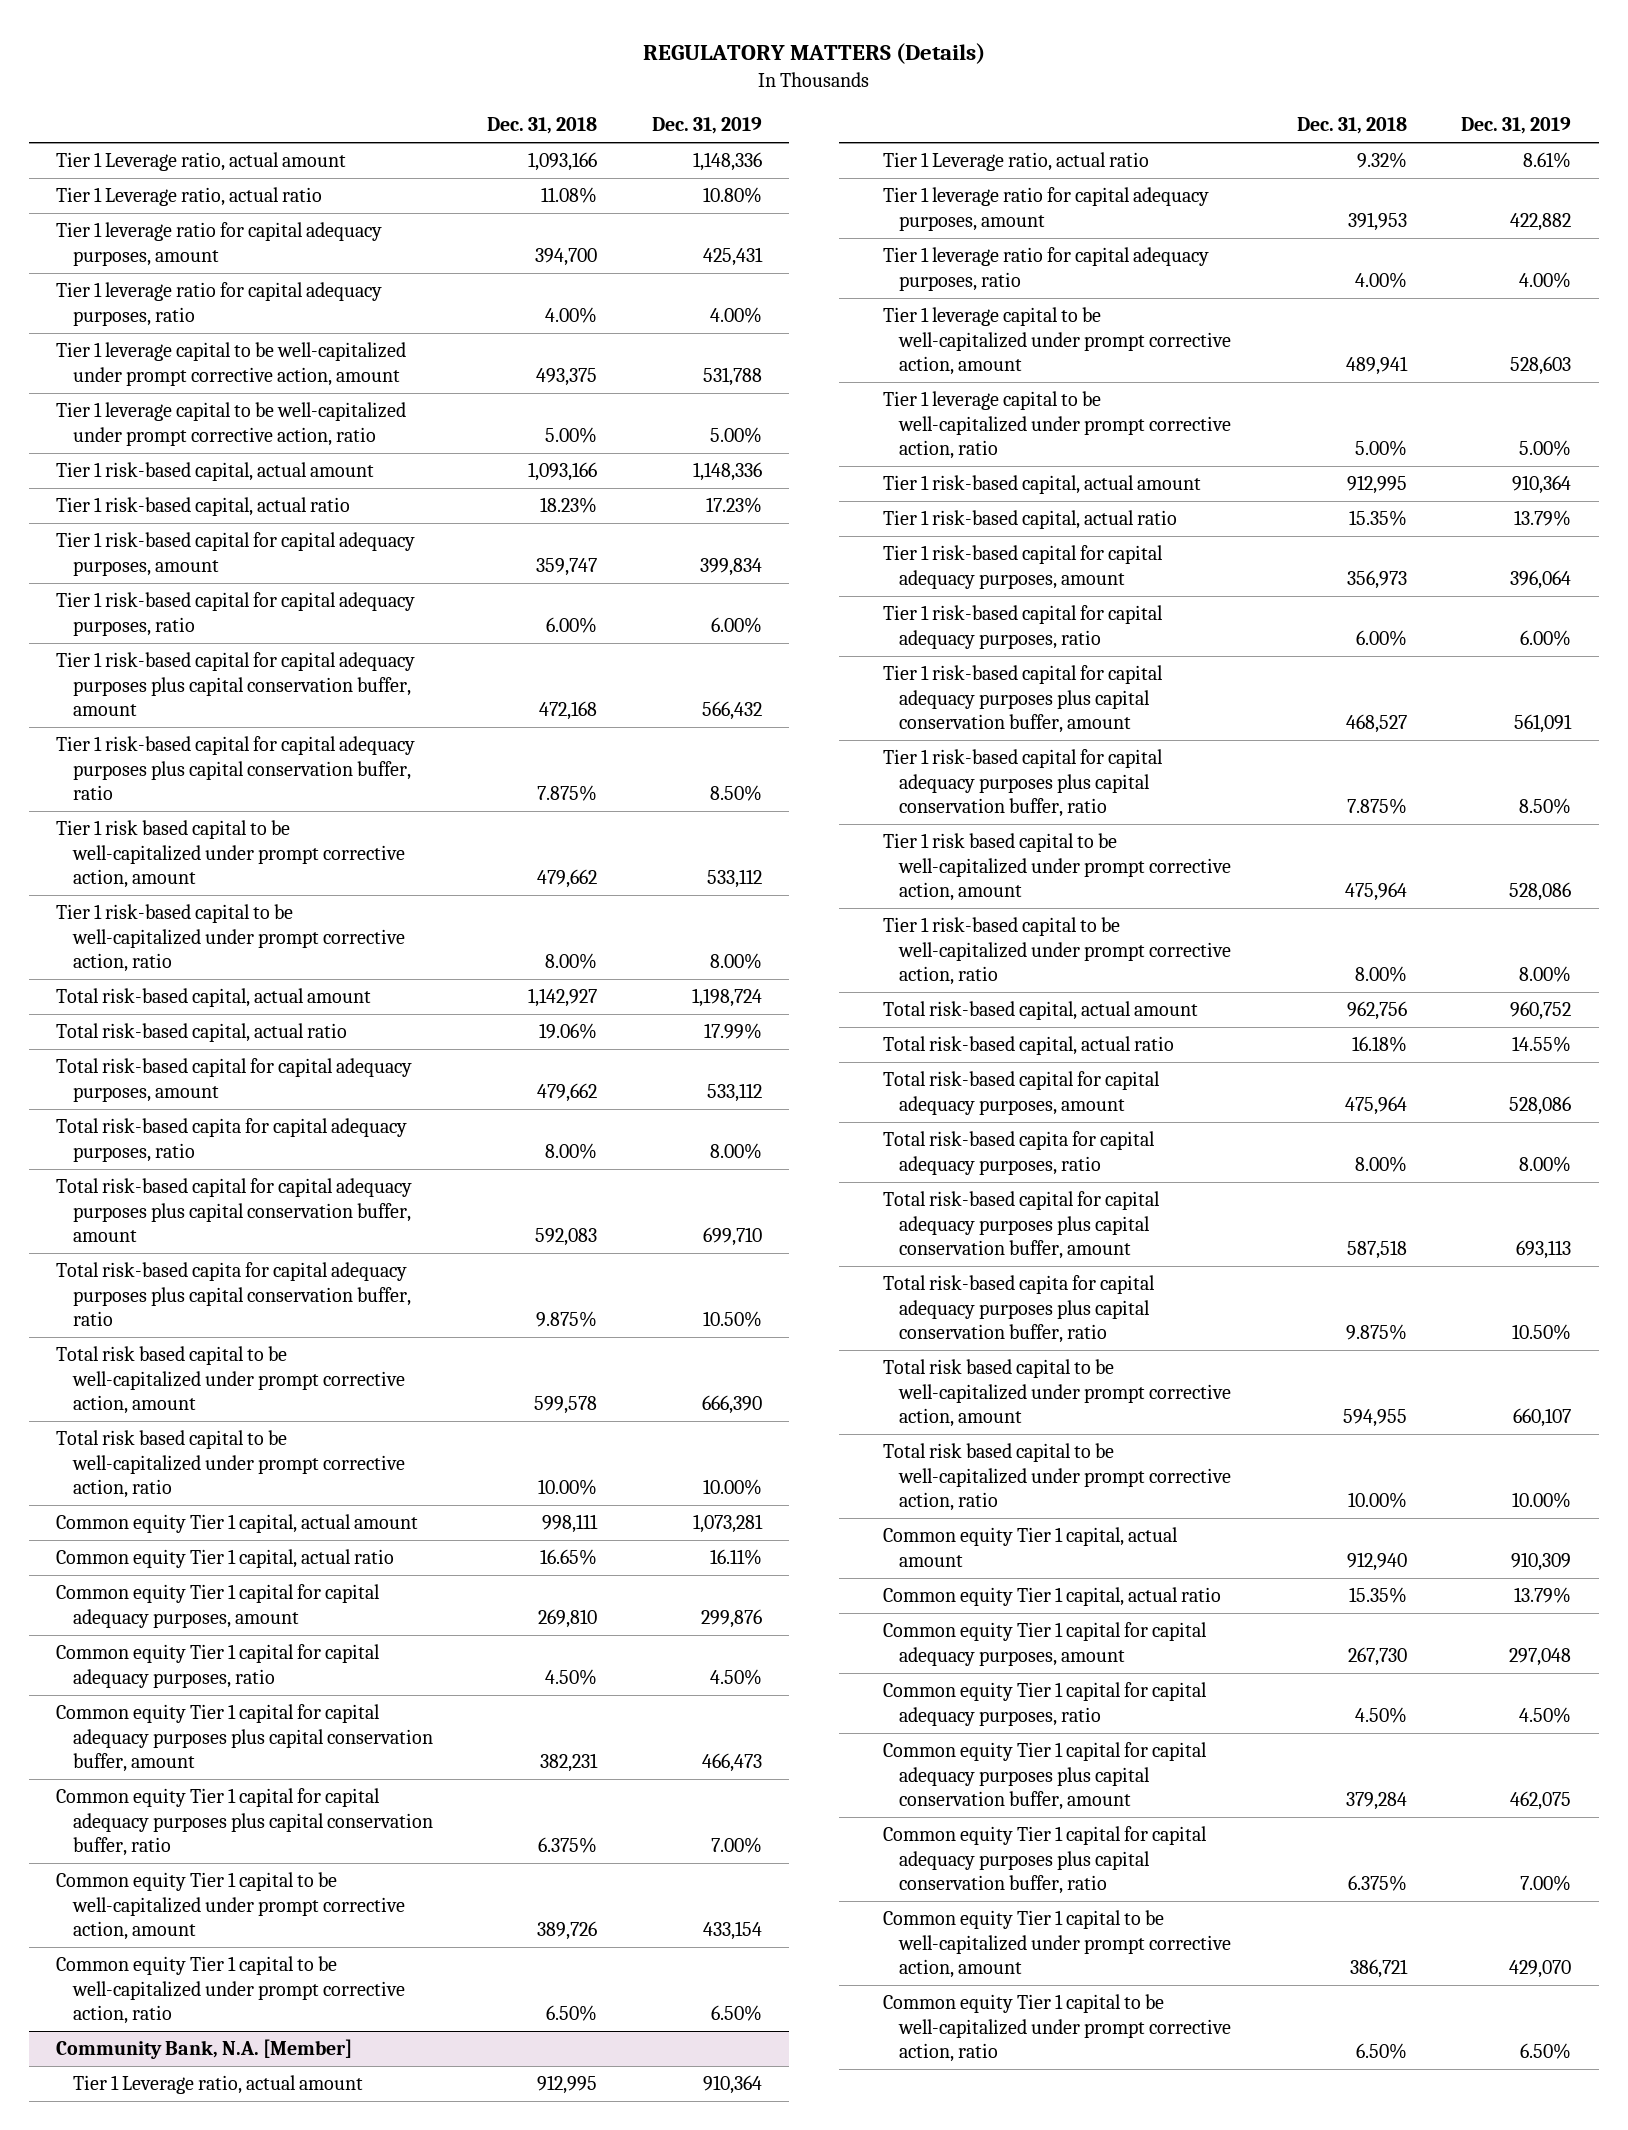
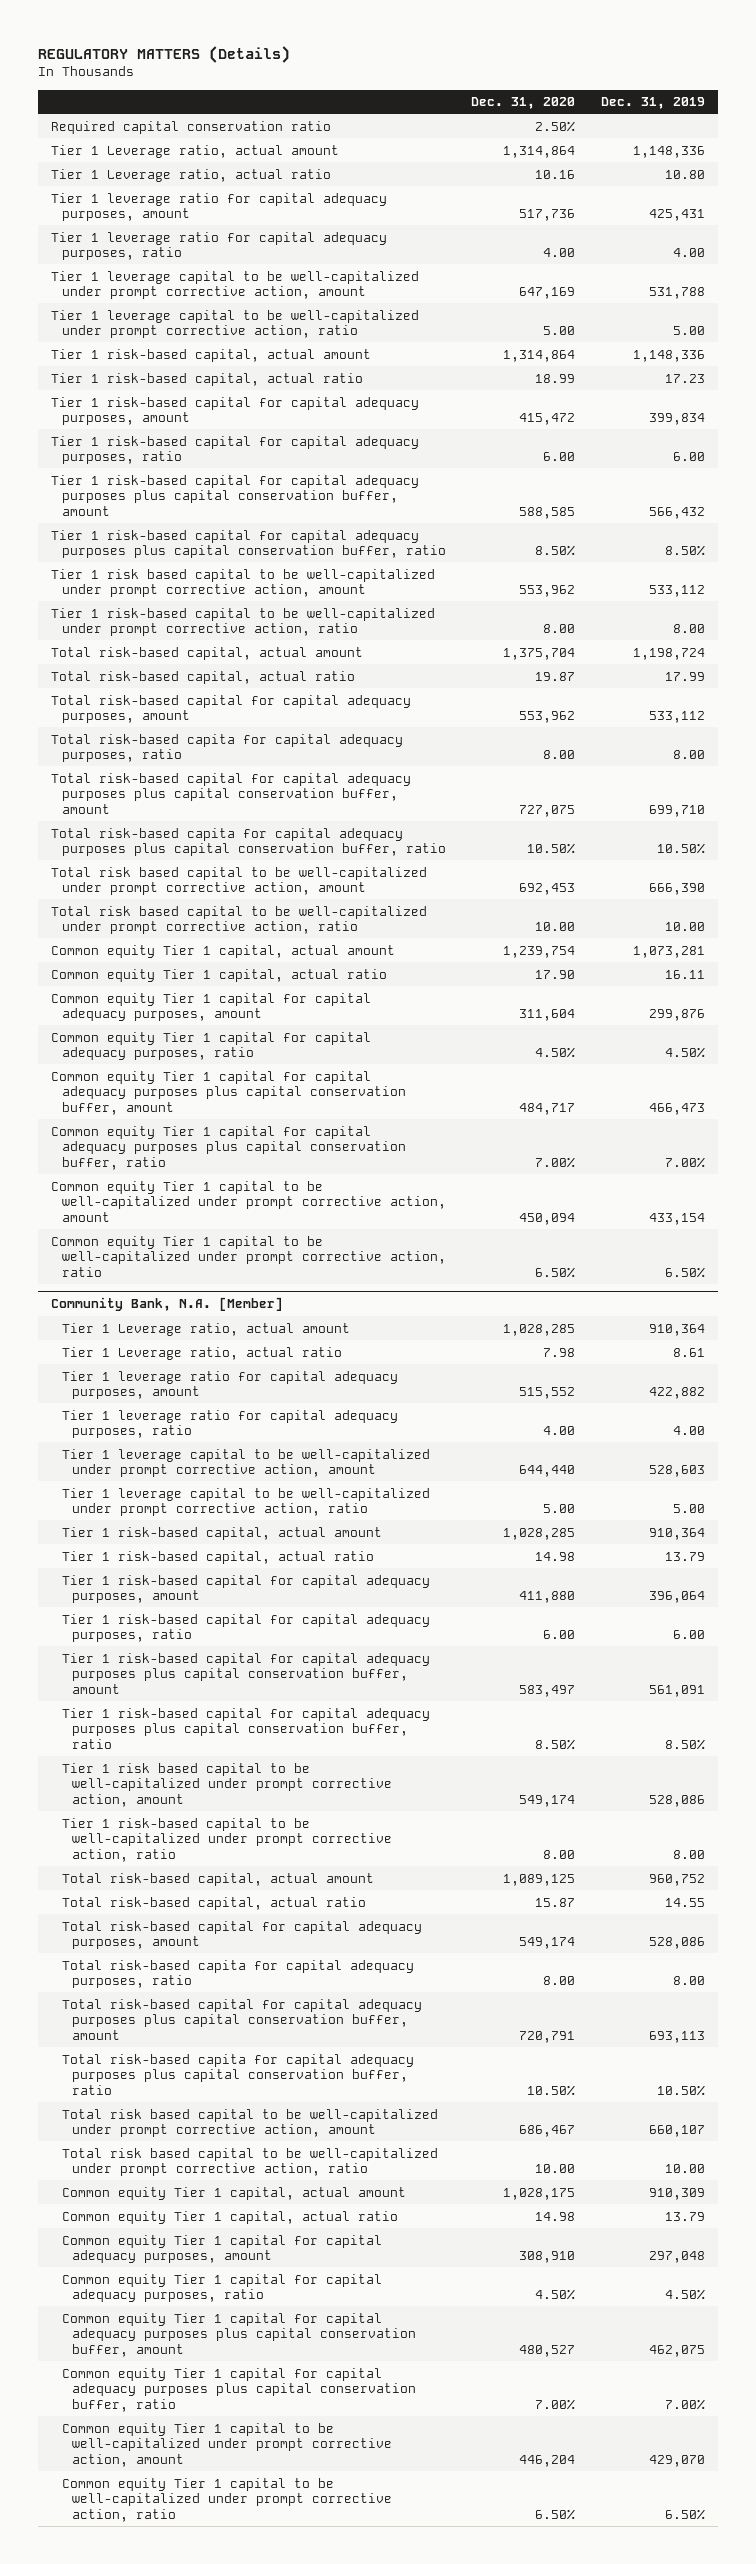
- | Dec. 31, 2018 | Dec. 31, 2019
+ | Dec. 31, 2020 | Dec. 31, 2019
+ Required capital conservation ratio | 2.50% |
- Tier 1 Leverage ratio, actual ratio | 11.08% | 10.80%
+ Tier 1 Leverage ratio, actual ratio | 10.16 | 10.80
- Tier 1 leverage ratio for capital adequacy purposes, ratio | 4.00% | 4.00%
+ Tier 1 leverage ratio for capital adequacy purposes, ratio | 4.00 | 4.00
- Tier 1 leverage capital to be well-capitalized under prompt corrective action, ratio | 5.00% | 5.00%
+ Tier 1 leverage capital to be well-capitalized under prompt corrective action, ratio | 5.00 | 5.00
- Tier 1 risk-based capital, actual ratio | 18.23% | 17.23%
+ Tier 1 risk-based capital, actual ratio | 18.99 | 17.23
- Tier 1 risk-based capital for capital adequacy purposes, ratio | 6.00% | 6.00%
+ Tier 1 risk-based capital for capital adequacy purposes, ratio | 6.00 | 6.00
- Tier 1 risk-based capital to be well-capitalized under prompt corrective action, ratio | 8.00% | 8.00%
+ Tier 1 risk-based capital to be well-capitalized under prompt corrective action, ratio | 8.00 | 8.00
- Total risk-based capital, actual ratio | 19.06% | 17.99%
+ Total risk-based capital, actual ratio | 19.87 | 17.99
- Total risk-based capita for capital adequacy purposes, ratio | 8.00% | 8.00%
+ Total risk-based capita for capital adequacy purposes, ratio | 8.00 | 8.00
- Total risk based capital to be well-capitalized under prompt corrective action, ratio | 10.00% | 10.00%
+ Total risk based capital to be well-capitalized under prompt corrective action, ratio | 10.00 | 10.00
- Common equity Tier 1 capital, actual ratio | 16.65% | 16.11%
+ Common equity Tier 1 capital, actual ratio | 17.90 | 16.11
@ Community Bank, N.A. [Member]
- Tier 1 Leverage ratio, actual ratio | 9.32% | 8.61%
+ Tier 1 Leverage ratio, actual ratio | 7.98 | 8.61
- Tier 1 leverage ratio for capital adequacy purposes, ratio | 4.00% | 4.00%
+ Tier 1 leverage ratio for capital adequacy purposes, ratio | 4.00 | 4.00
- Tier 1 leverage capital to be well-capitalized under prompt corrective action, ratio | 5.00% | 5.00%
+ Tier 1 leverage capital to be well-capitalized under prompt corrective action, ratio | 5.00 | 5.00
- Tier 1 risk-based capital, actual ratio | 15.35% | 13.79%
+ Tier 1 risk-based capital, actual ratio | 14.98 | 13.79
- Tier 1 risk-based capital for capital adequacy purposes, ratio | 6.00% | 6.00%
+ Tier 1 risk-based capital for capital adequacy purposes, ratio | 6.00 | 6.00
- Tier 1 risk-based capital to be well-capitalized under prompt corrective action, ratio | 8.00% | 8.00%
+ Tier 1 risk-based capital to be well-capitalized under prompt corrective action, ratio | 8.00 | 8.00
- Total risk-based capital, actual ratio | 16.18% | 14.55%
+ Total risk-based capital, actual ratio | 15.87 | 14.55
- Total risk-based capita for capital adequacy purposes, ratio | 8.00% | 8.00%
+ Total risk-based capita for capital adequacy purposes, ratio | 8.00 | 8.00
- Total risk based capital to be well-capitalized under prompt corrective action, ratio | 10.00% | 10.00%
+ Total risk based capital to be well-capitalized under prompt corrective action, ratio | 10.00 | 10.00
- Common equity Tier 1 capital, actual ratio | 15.35% | 13.79%
+ Common equity Tier 1 capital, actual ratio | 14.98 | 13.79

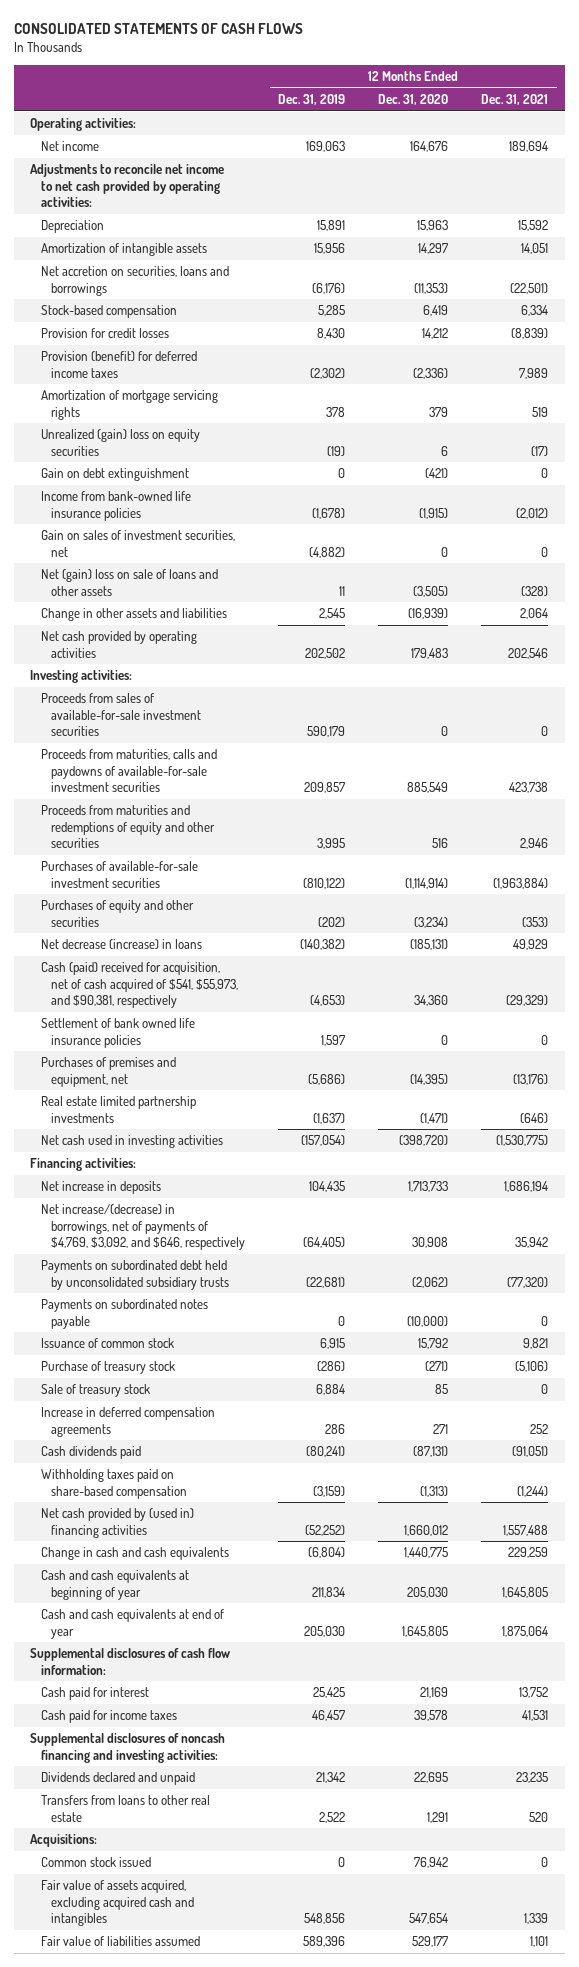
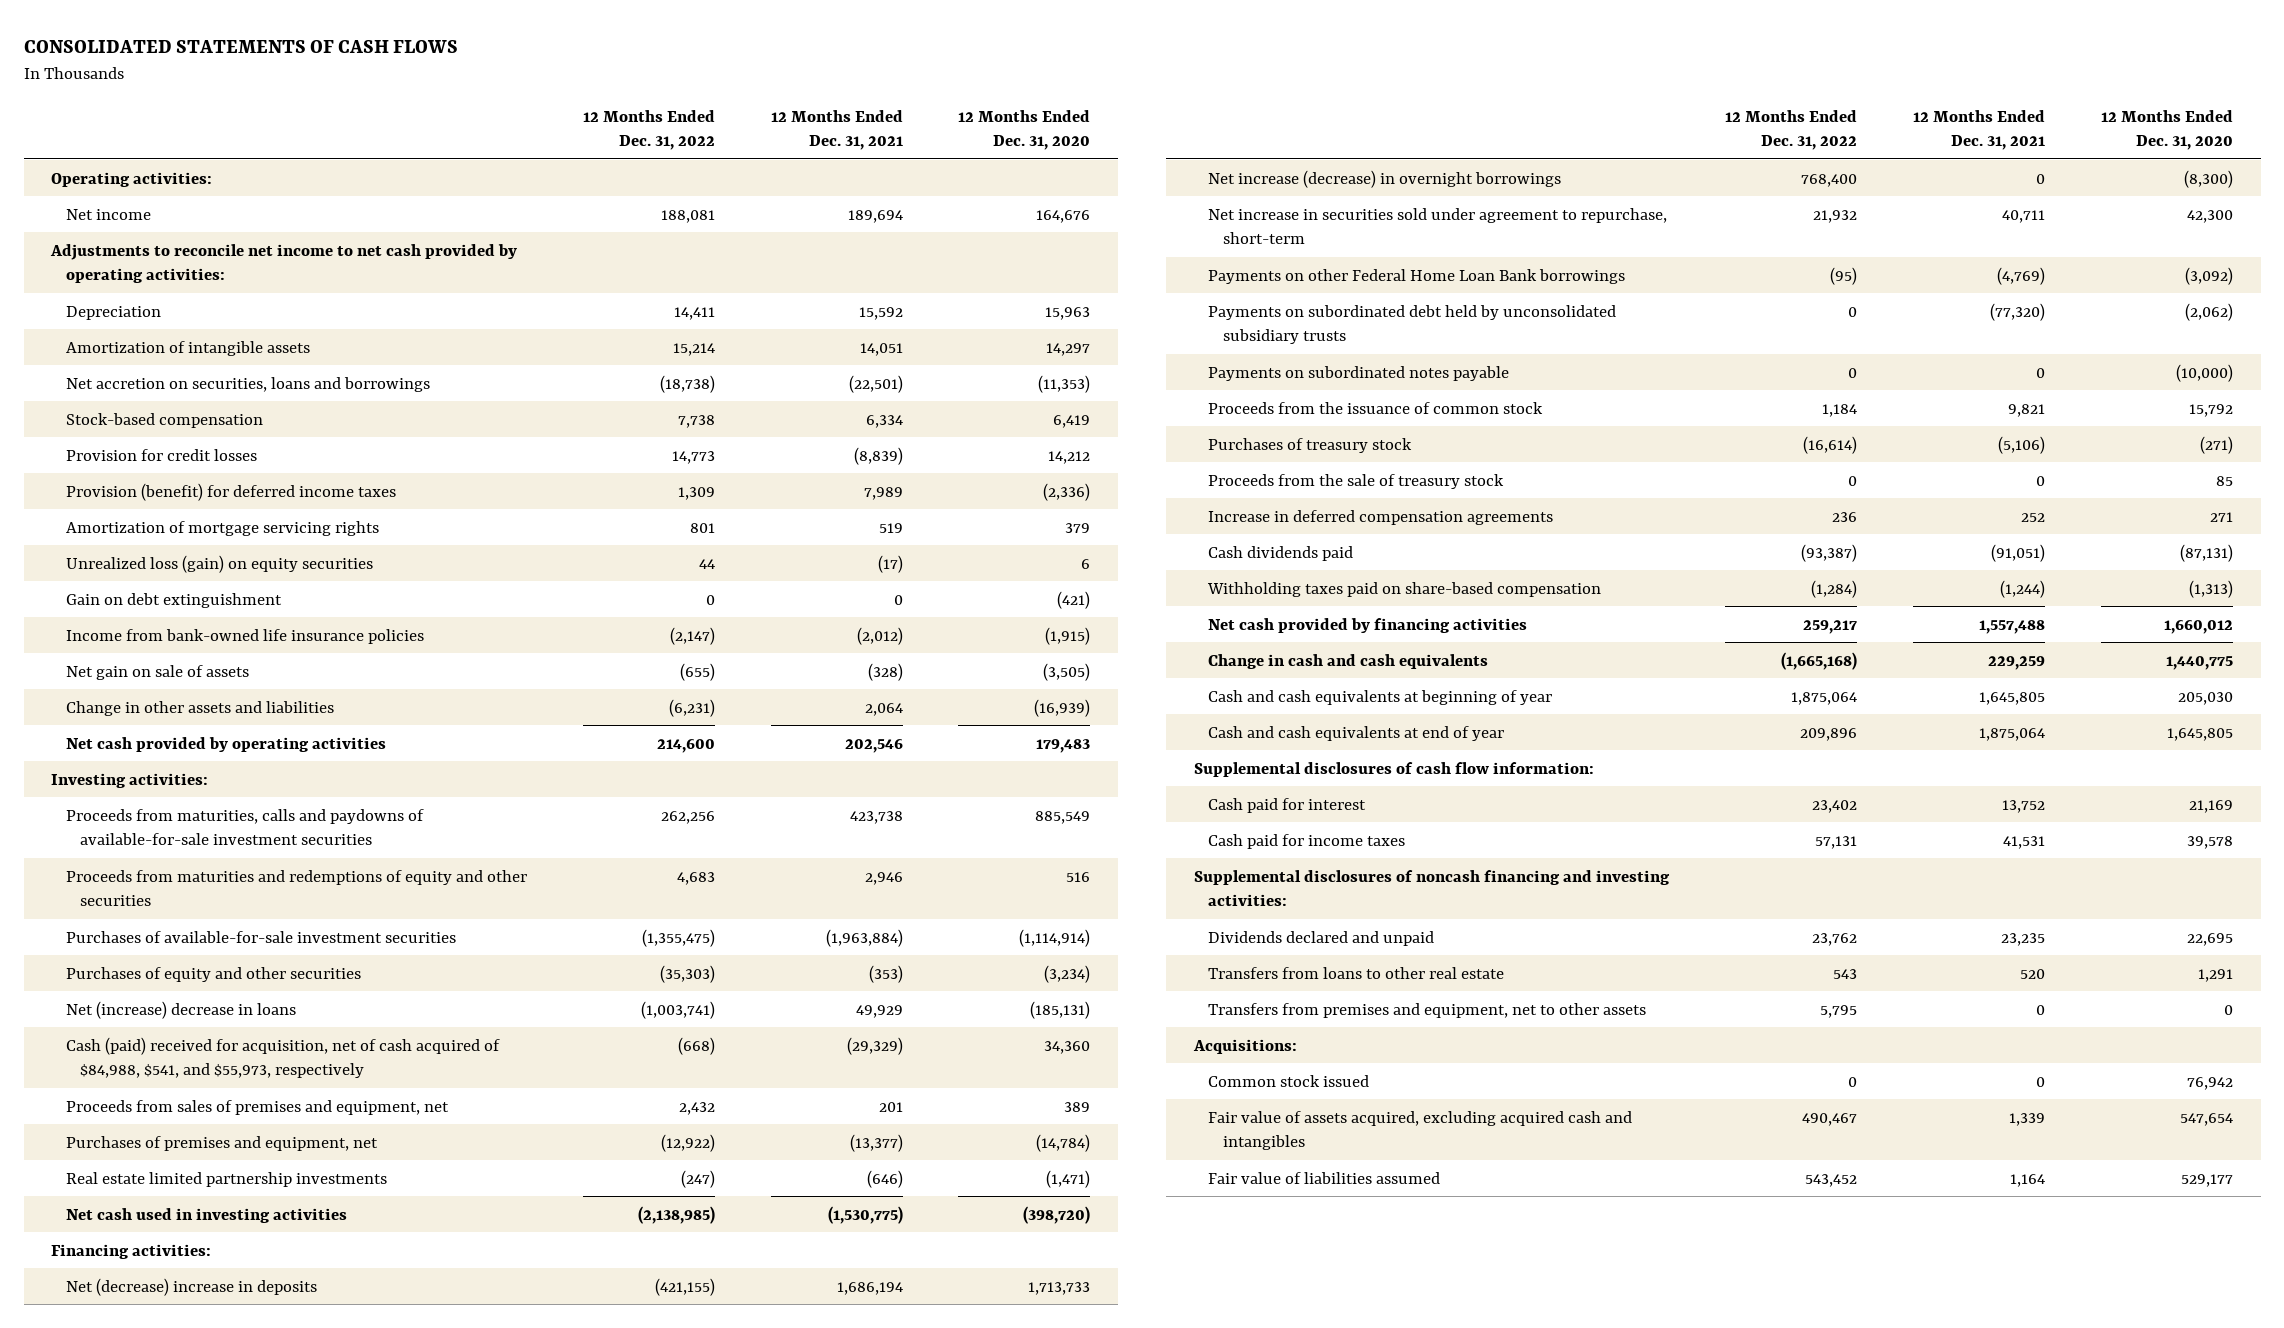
- | 12 Months Ended Dec. 31, 2019 | 12 Months Ended Dec. 31, 2020 | 12 Months Ended Dec. 31, 2021
+ | 12 Months Ended Dec. 31, 2022 | 12 Months Ended Dec. 31, 2021 | 12 Months Ended Dec. 31, 2020
- Unrealized (gain) loss on equity securities | (19) | 6 | (17)
+ Unrealized loss (gain) on equity securities | 44 | (17) | 6
- Gain on sales of investment securities, net | (4,882) | 0 | 0
- Net (gain) loss on sale of loans and other assets | 11 | (3,505) | (328)
+ Net gain on sale of assets | (655) | (328) | (3,505)
- Proceeds from sales of available-for-sale investment securities | 590,179 | 0 | 0
- Net decrease (increase) in loans | (140,382) | (185,131) | 49,929
- Cash (paid) received for acquisition, net of cash acquired of $541, $55,973, and $90,381, respectively | (4,653) | 34,360 | (29,329)
- Settlement of bank owned life insurance policies | 1,597 | 0 | 0
- Purchases of premises and equipment, net | (5,686) | (14,395) | (13,176)
+ Net (increase) decrease in loans | (1,003,741) | 49,929 | (185,131)
+ Cash (paid) received for acquisition, net of cash acquired of $84,988, $541, and $55,973, respectively | (668) | (29,329) | 34,360
+ Proceeds from sales of premises and equipment, net | 2,432 | 201 | 389
+ Purchases of premises and equipment, net | (12,922) | (13,377) | (14,784)
- Net increase in deposits | 104,435 | 1,713,733 | 1,686,194
- Net increase/(decrease) in borrowings, net of payments of $4,769, $3,092, and $646, respectively | (64,405) | 30,908 | 35,942
+ Net (decrease) increase in deposits | (421,155) | 1,686,194 | 1,713,733
+ Net increase (decrease) in overnight borrowings | 768,400 | 0 | (8,300)
+ Net increase in securities sold under agreement to repurchase, short-term | 21,932 | 40,711 | 42,300
+ Payments on other Federal Home Loan Bank borrowings | (95) | (4,769) | (3,092)
- Issuance of common stock | 6,915 | 15,792 | 9,821
- Purchase of treasury stock | (286) | (271) | (5,106)
- Sale of treasury stock | 6,884 | 85 | 0
+ Proceeds from the issuance of common stock | 1,184 | 9,821 | 15,792
+ Purchases of treasury stock | (16,614) | (5,106) | (271)
+ Proceeds from the sale of treasury stock | 0 | 0 | 85
- Net cash provided by (used in) financing activities | (52,252) | 1,660,012 | 1,557,488
+ Net cash provided by financing activities | 259,217 | 1,557,488 | 1,660,012
+ Transfers from premises and equipment, net to other assets | 5,795 | 0 | 0
- Fair value of liabilities assumed | 589,396 | 529,177 | 1,101
+ Fair value of liabilities assumed | 543,452 | 1,164 | 529,177

